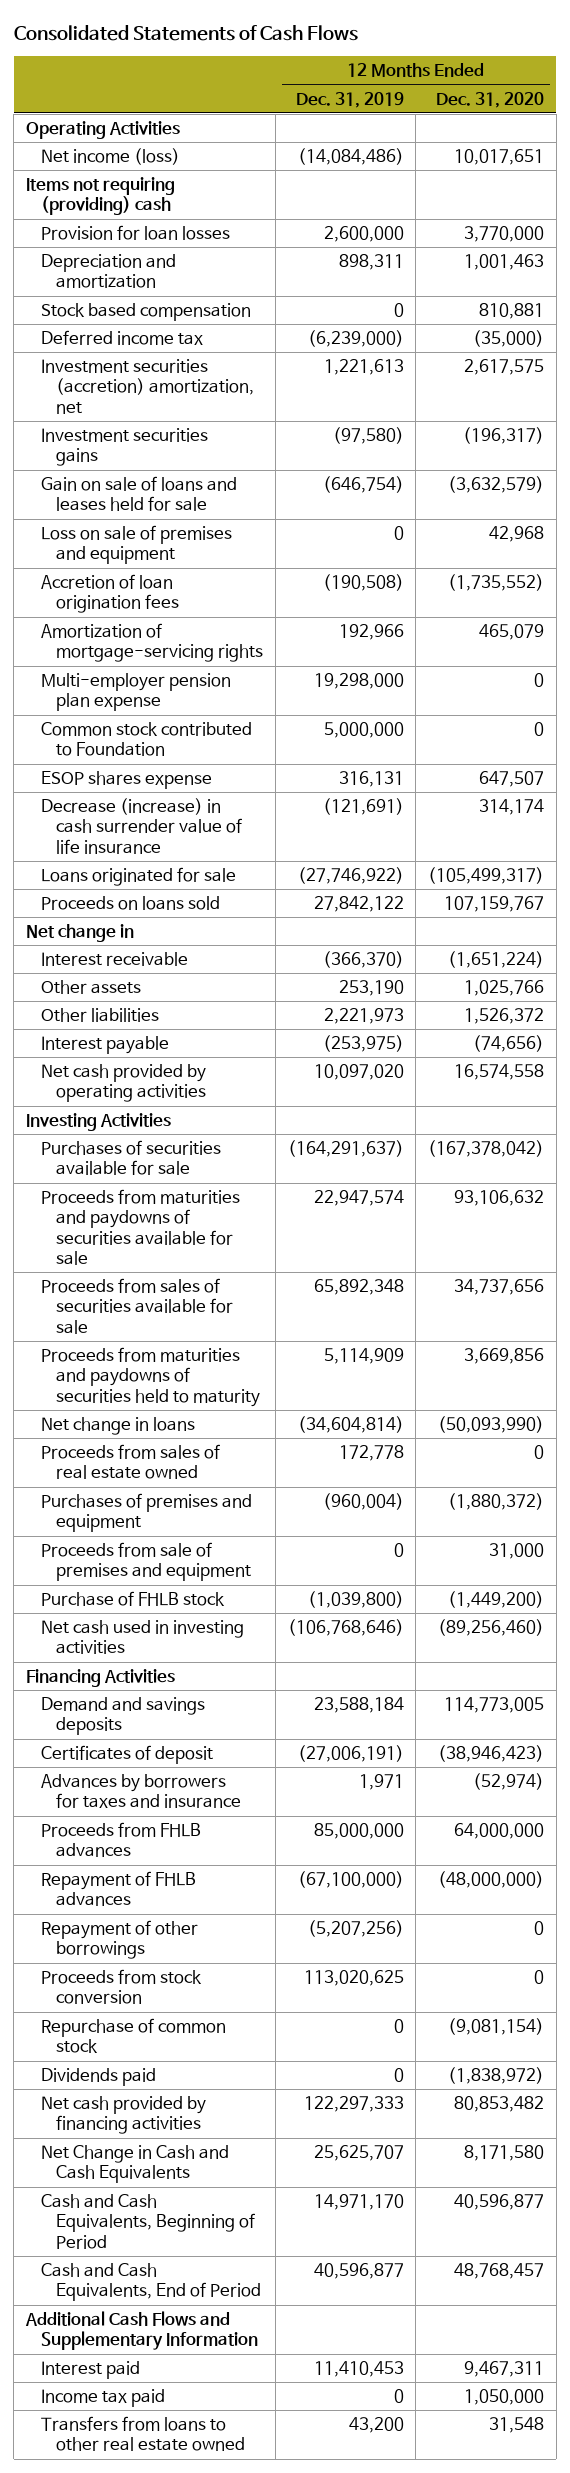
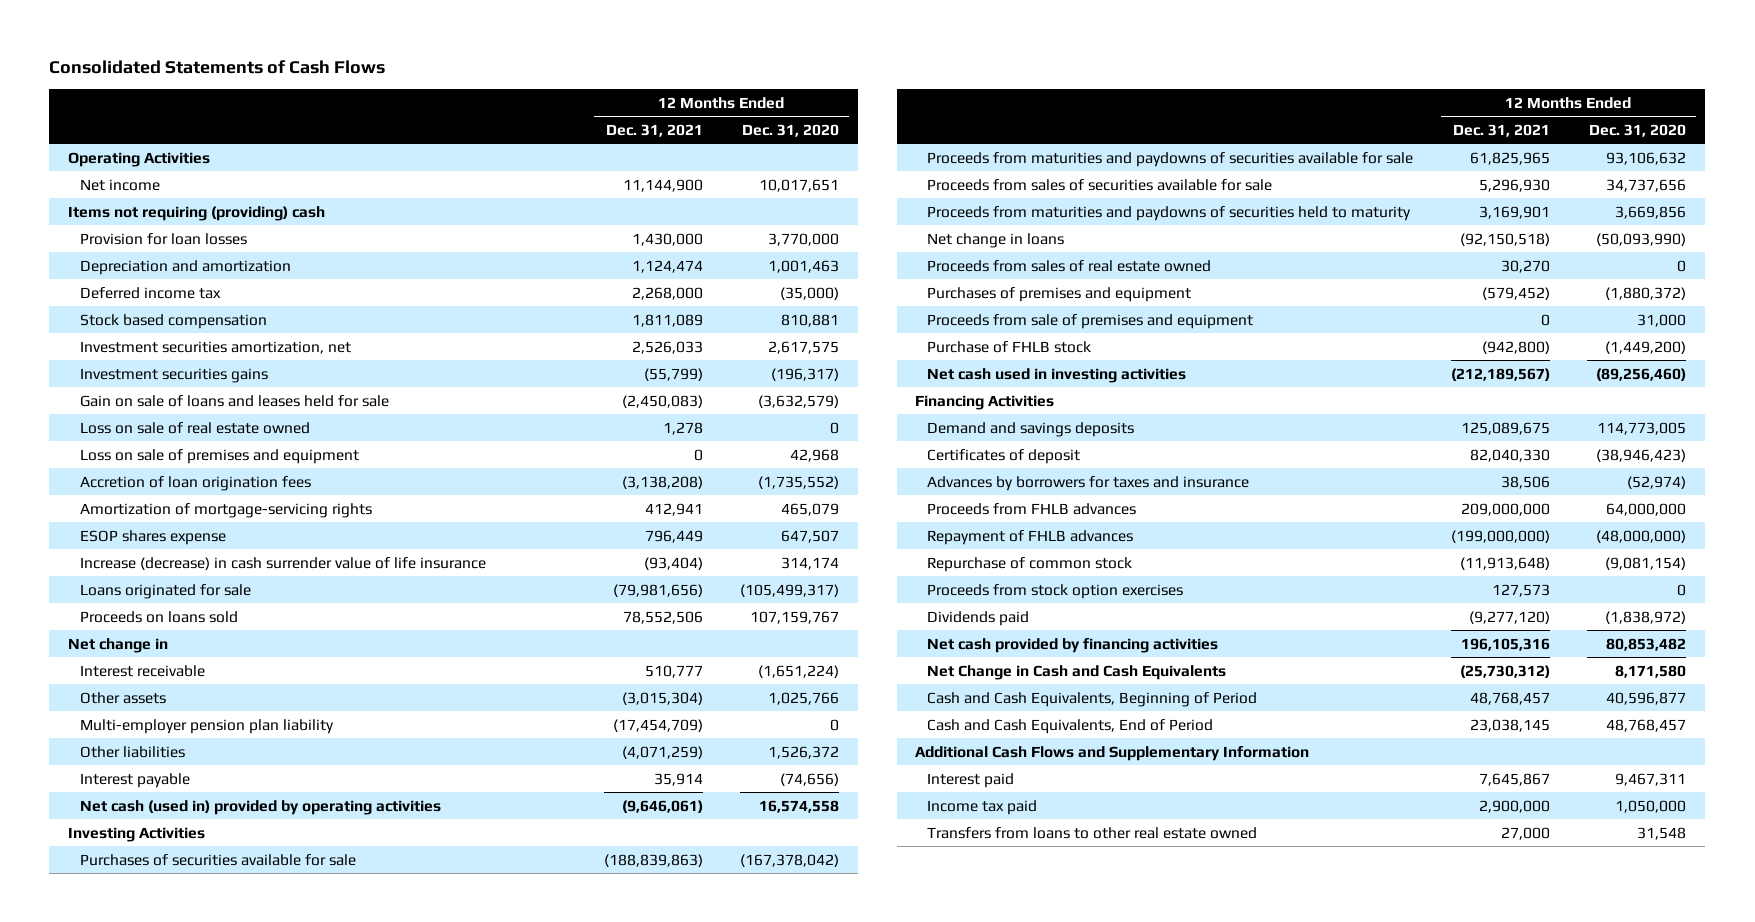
- | 12 Months Ended Dec. 31, 2019 | 12 Months Ended Dec. 31, 2020
+ | 12 Months Ended Dec. 31, 2021 | 12 Months Ended Dec. 31, 2020
- Net income (loss) | (14,084,486) | 10,017,651
+ Net income | 11,144,900 | 10,017,651
- Investment securities (accretion) amortization, net | 1,221,613 | 2,617,575
moved down: Stock based compensation | 1,811,089 | 810,881
+ Investment securities amortization, net | 2,526,033 | 2,617,575
+ Loss on sale of real estate owned | 1,278 | 0
- Multi-employer pension plan expense | 19,298,000 | 0
- Common stock contributed to Foundation | 5,000,000 | 0
- Decrease (increase) in cash surrender value of life insurance | (121,691) | 314,174
+ Increase (decrease) in cash surrender value of life insurance | (93,404) | 314,174
+ Multi-employer pension plan liability | (17,454,709) | 0
- Net cash provided by operating activities | 10,097,020 | 16,574,558
+ Net cash (used in) provided by operating activities | (9,646,061) | 16,574,558
- Repayment of other borrowings | (5,207,256) | 0
- Proceeds from stock conversion | 113,020,625 | 0
+ Proceeds from stock option exercises | 127,573 | 0

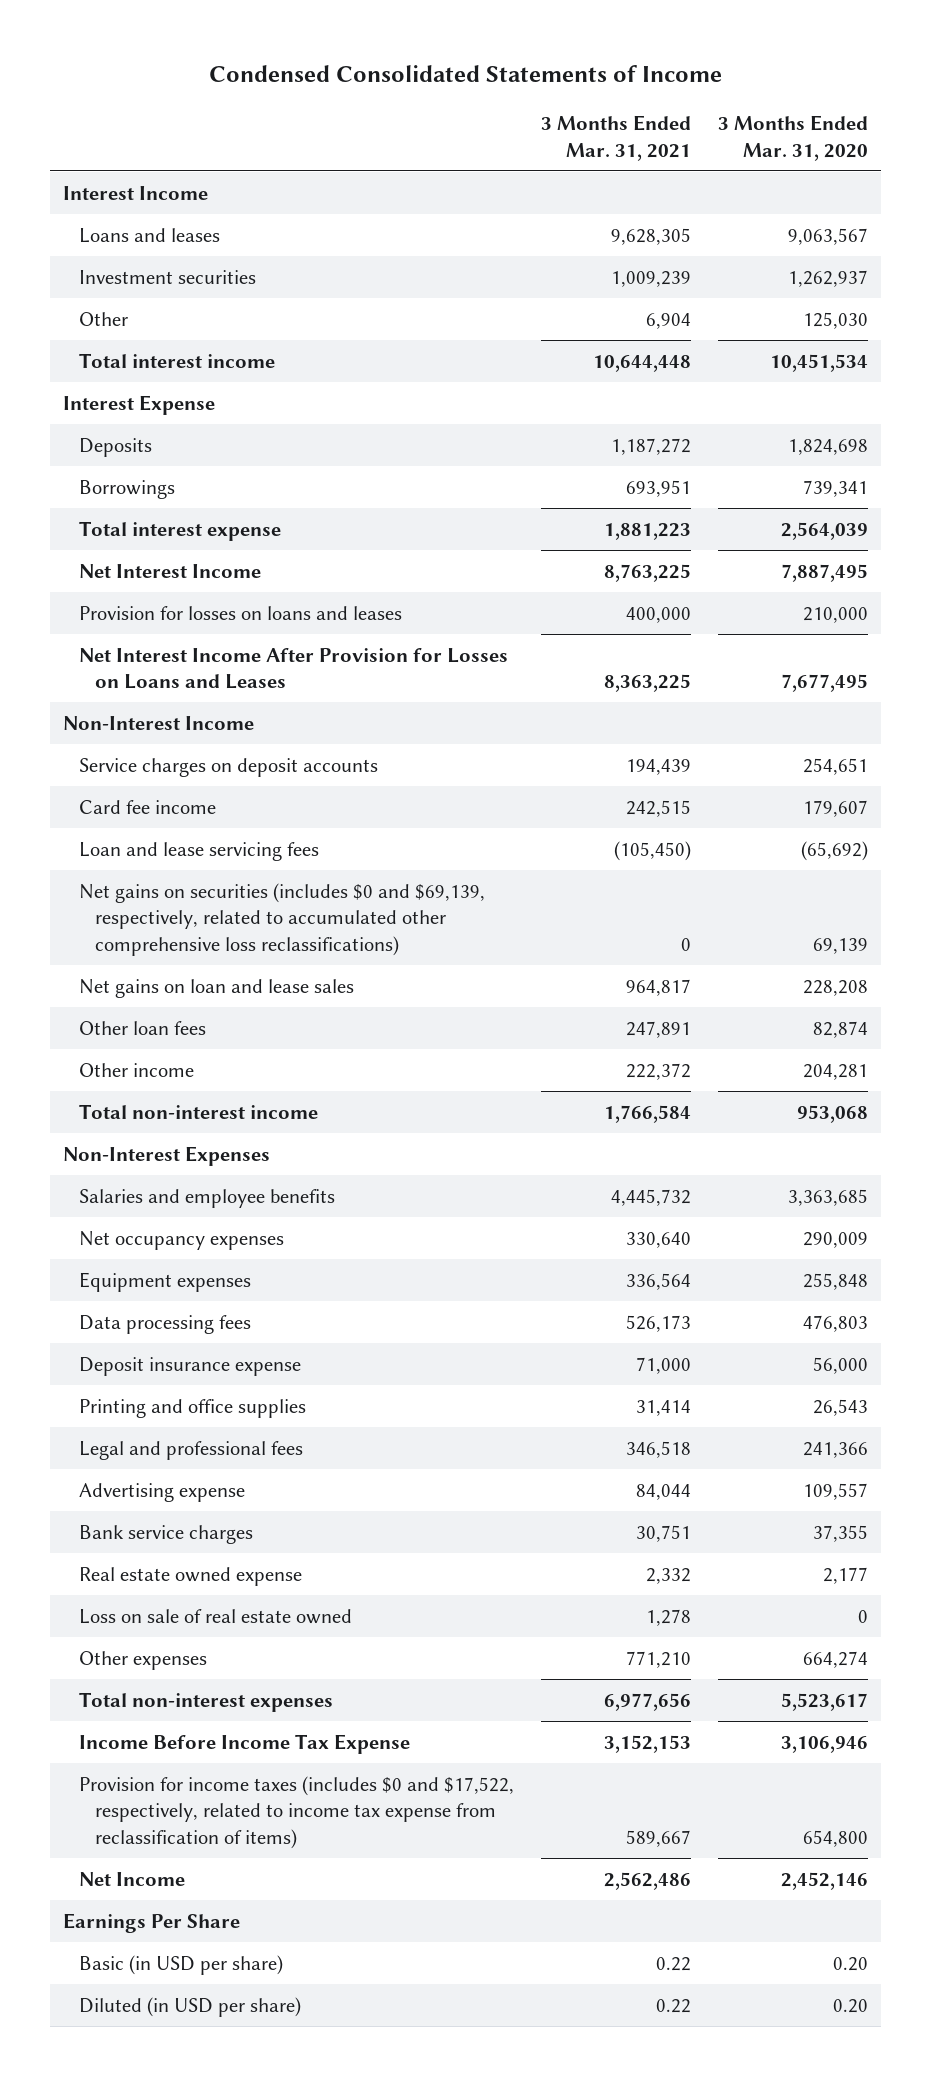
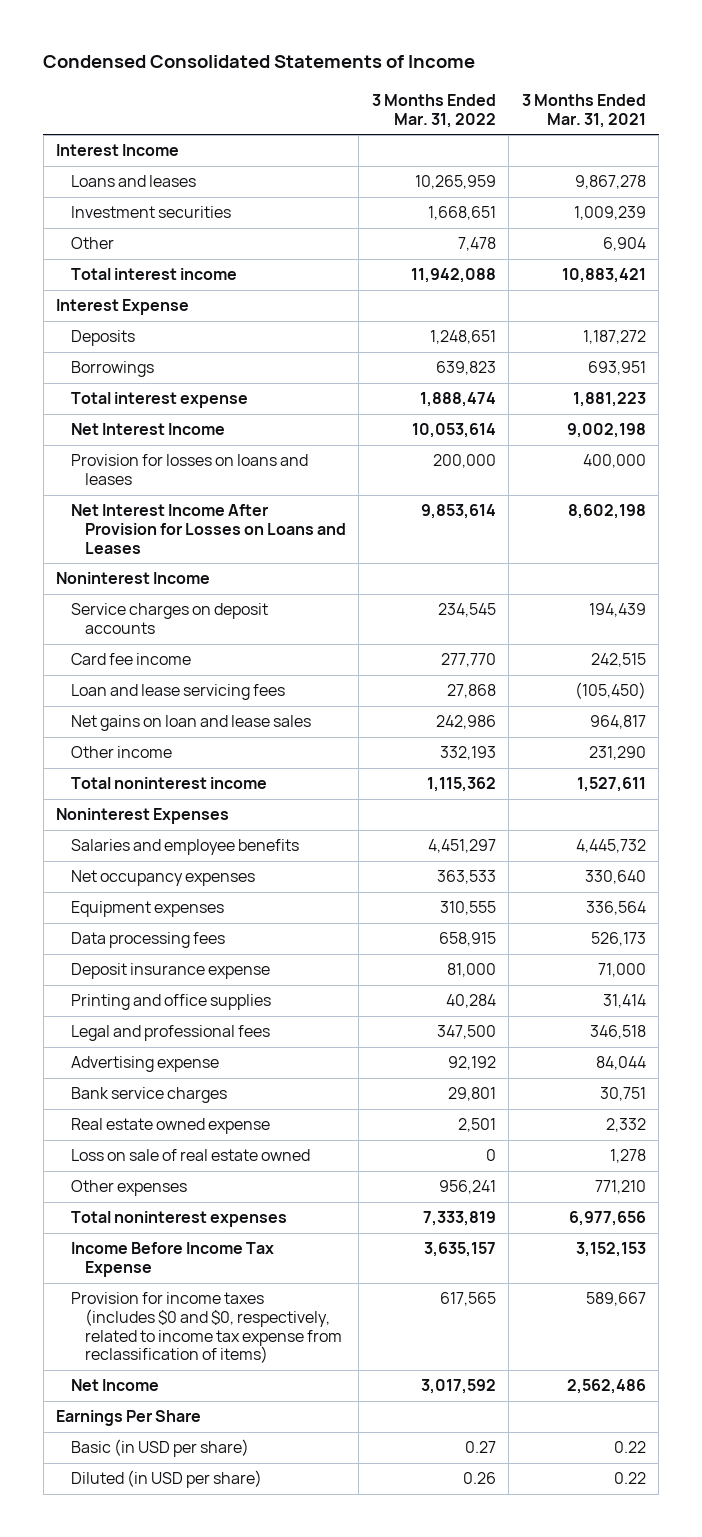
- | 3 Months Ended Mar. 31, 2021 | 3 Months Ended Mar. 31, 2020
+ | 3 Months Ended Mar. 31, 2022 | 3 Months Ended Mar. 31, 2021
- Loans and leases | 9,628,305 | 9,063,567
+ Loans and leases | 10,265,959 | 9,867,278
- Total interest income | 10,644,448 | 10,451,534
+ Total interest income | 11,942,088 | 10,883,421
- Net Interest Income | 8,763,225 | 7,887,495
+ Net Interest Income | 10,053,614 | 9,002,198
- Net Interest Income After Provision for Losses on Loans and Leases | 8,363,225 | 7,677,495
- Non-Interest Income
+ Net Interest Income After Provision for Losses on Loans and Leases | 9,853,614 | 8,602,198
+ Noninterest Income
- Net gains on securities (includes $0 and $69,139, respectively, related to accumulated other comprehensive loss reclassifications) | 0 | 69,139
- Other loan fees | 247,891 | 82,874
- Other income | 222,372 | 204,281
- Total non-interest income | 1,766,584 | 953,068
- Non-Interest Expenses
+ Other income | 332,193 | 231,290
+ Total noninterest income | 1,115,362 | 1,527,611
+ Noninterest Expenses
- Total non-interest expenses | 6,977,656 | 5,523,617
+ Total noninterest expenses | 7,333,819 | 6,977,656
- Provision for income taxes (includes $0 and $17,522, respectively, related to income tax expense from reclassification of items) | 589,667 | 654,800
+ Provision for income taxes (includes $0 and $0, respectively, related to income tax expense from reclassification of items) | 617,565 | 589,667

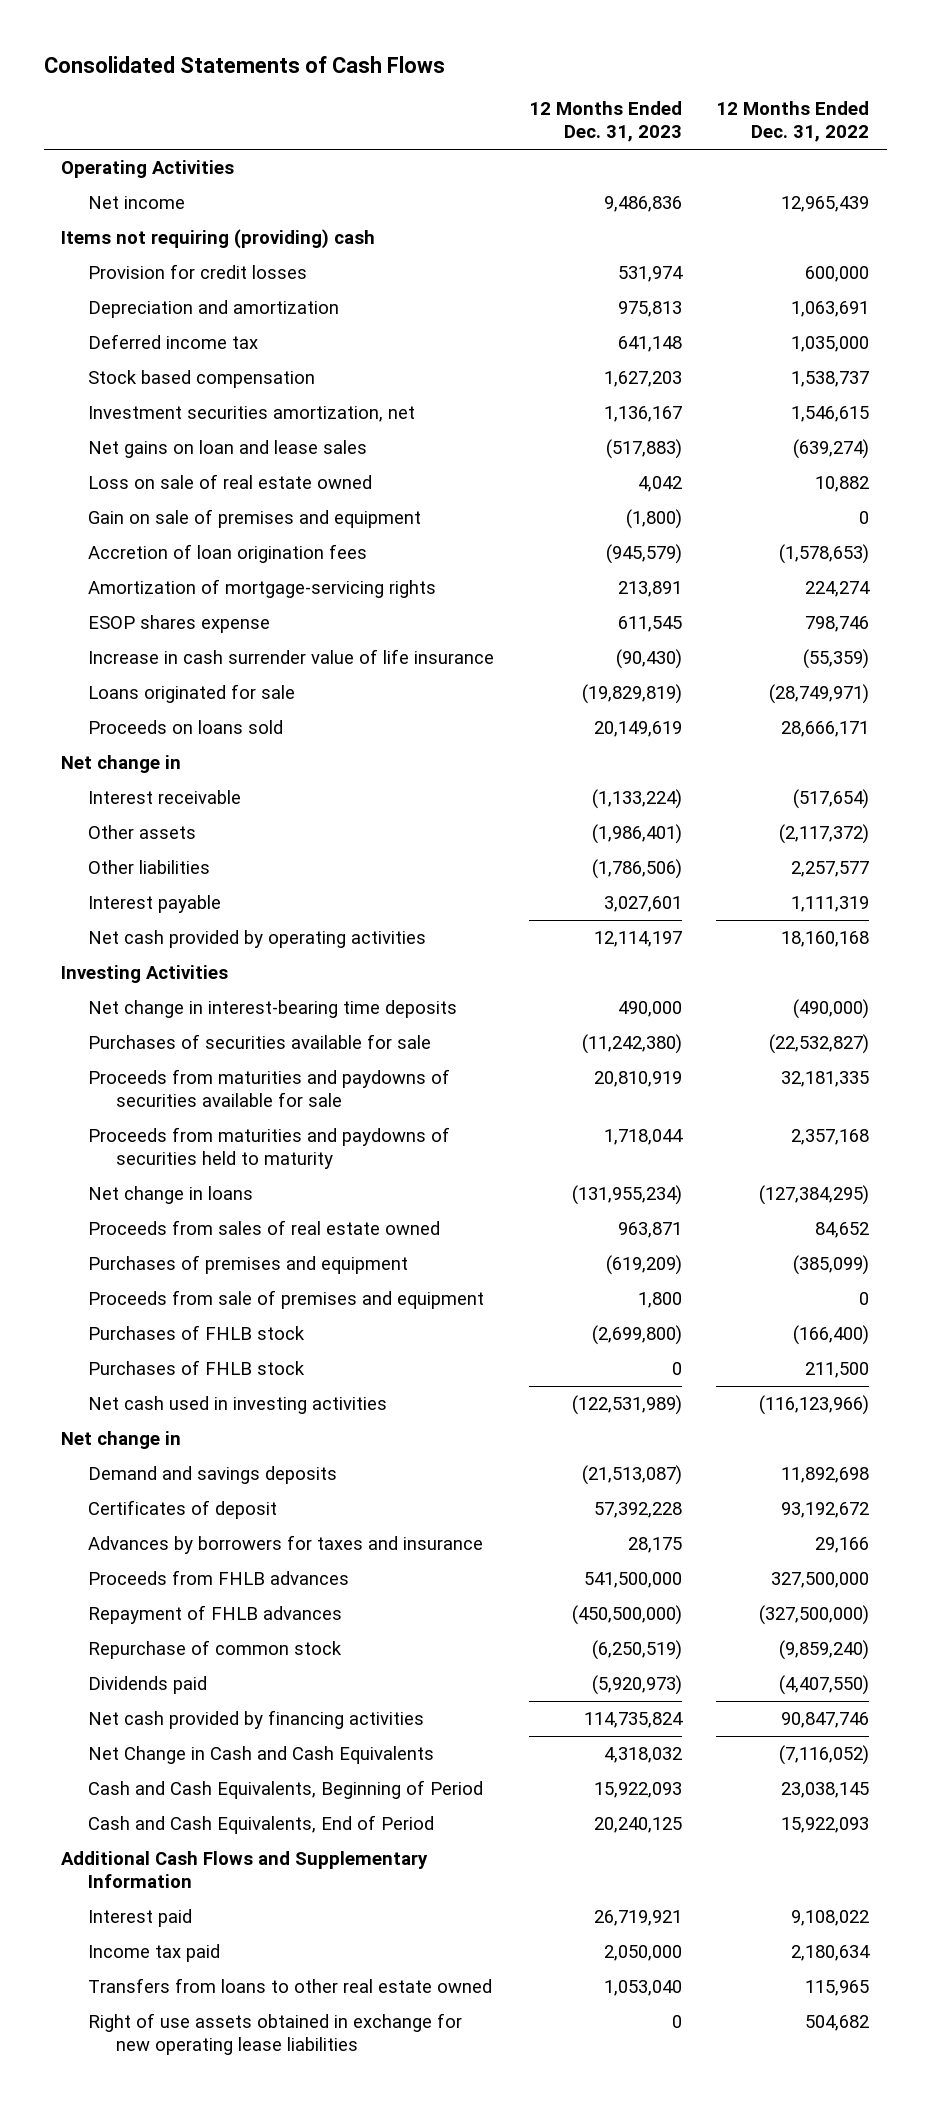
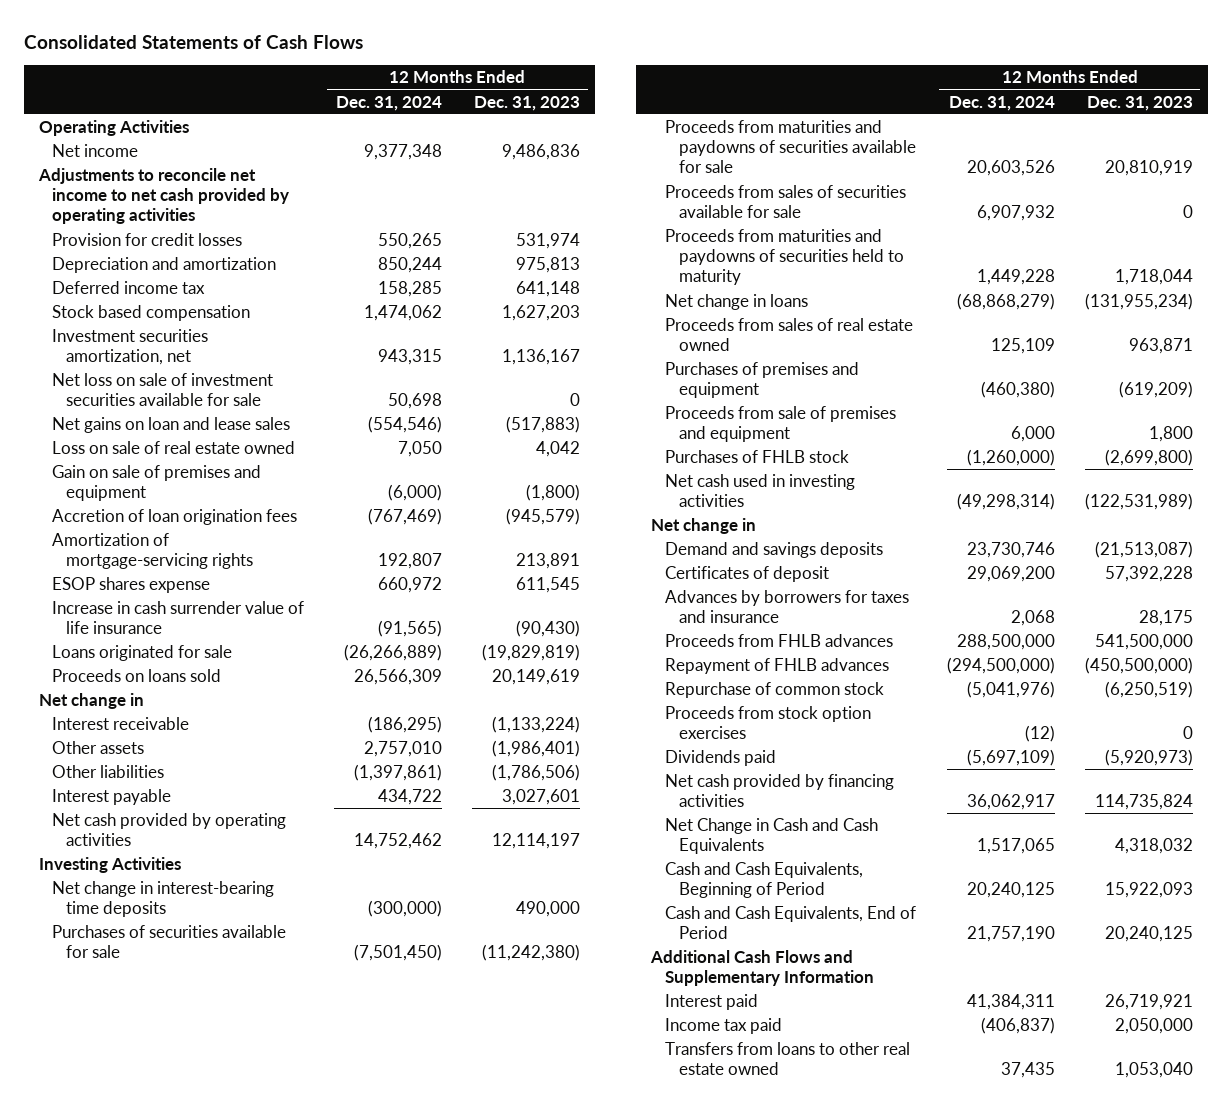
- | 12 Months Ended Dec. 31, 2023 | 12 Months Ended Dec. 31, 2022
+ | 12 Months Ended Dec. 31, 2024 | 12 Months Ended Dec. 31, 2023
- Items not requiring (providing) cash
+ Adjustments to reconcile net income to net cash provided by operating activities
+ Net loss on sale of investment securities available for sale | 50,698 | 0
+ Proceeds from sales of securities available for sale | 6,907,932 | 0
- Purchases of FHLB stock | 0 | 211,500
+ Proceeds from stock option exercises | (12) | 0
- Right of use assets obtained in exchange for new operating lease liabilities | 0 | 504,682

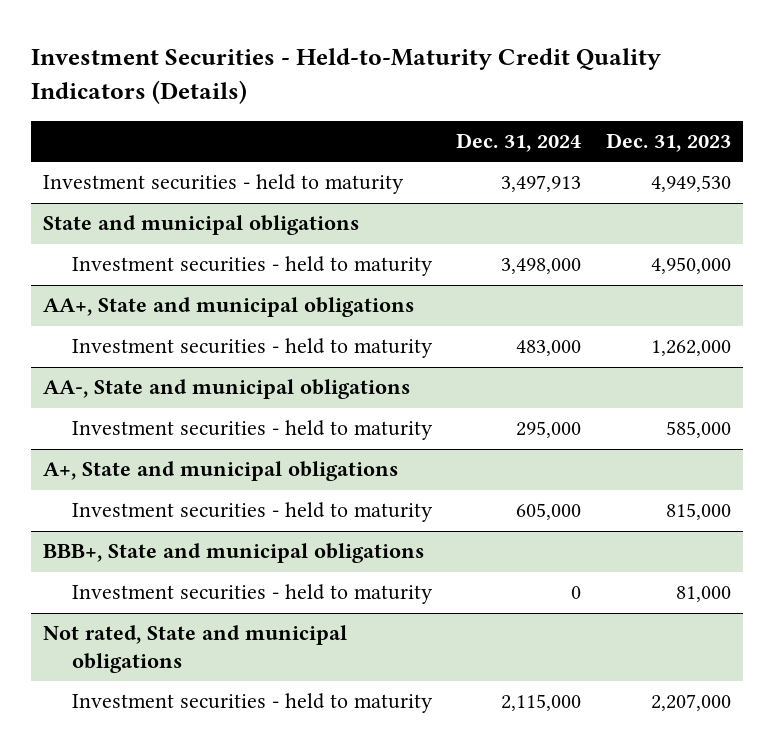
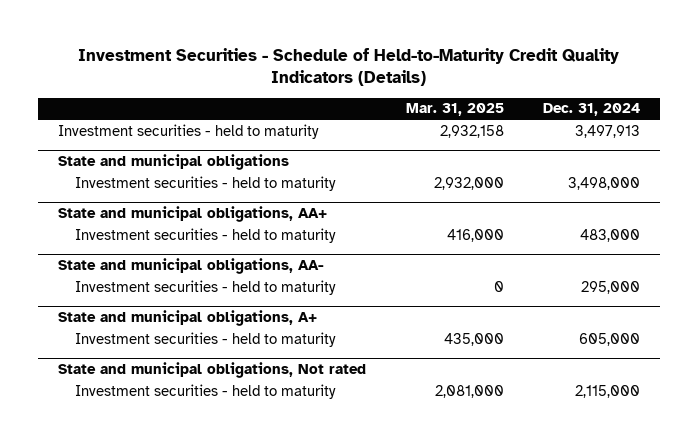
- Investment Securities - Held-to-Maturity Credit Quality Indicators (Details)
+ Investment Securities - Schedule of Held-to-Maturity Credit Quality Indicators (Details)
- | Dec. 31, 2024 | Dec. 31, 2023
+ | Mar. 31, 2025 | Dec. 31, 2024
- AA+, State and municipal obligations
+ State and municipal obligations, AA+
- AA-, State and municipal obligations
+ State and municipal obligations, AA-
- A+, State and municipal obligations
+ State and municipal obligations, A+
- BBB+, State and municipal obligations
- Investment securities - held to maturity | 0 | 81,000
- Not rated, State and municipal obligations
+ State and municipal obligations, Not rated

